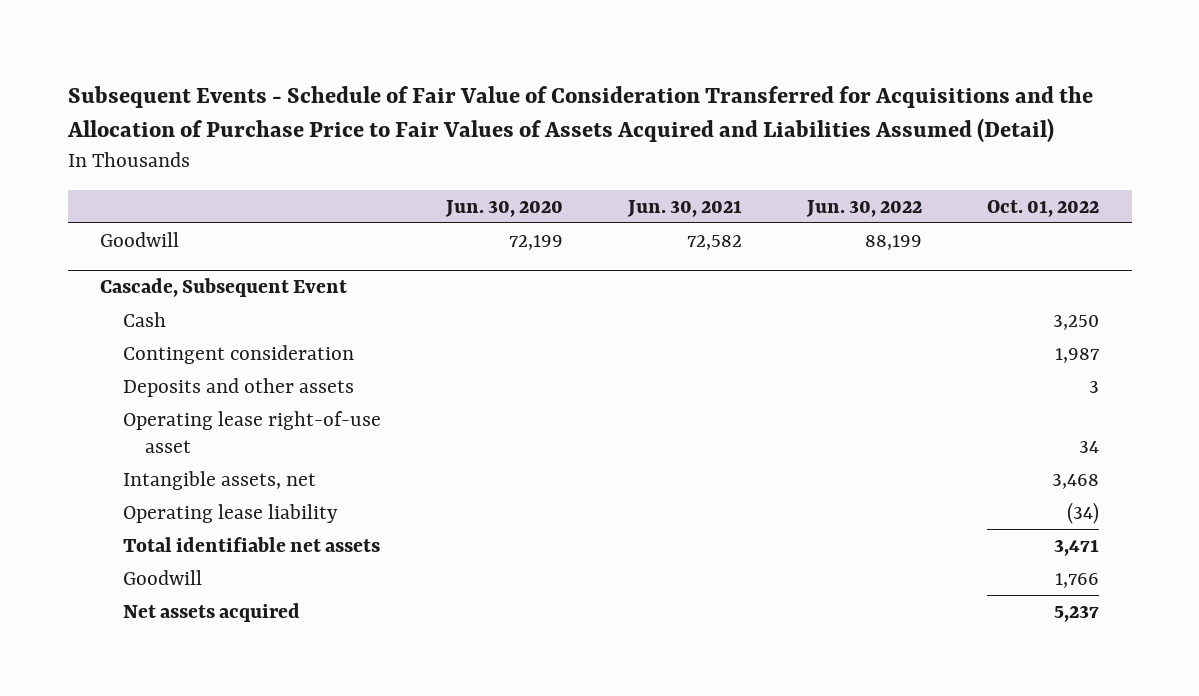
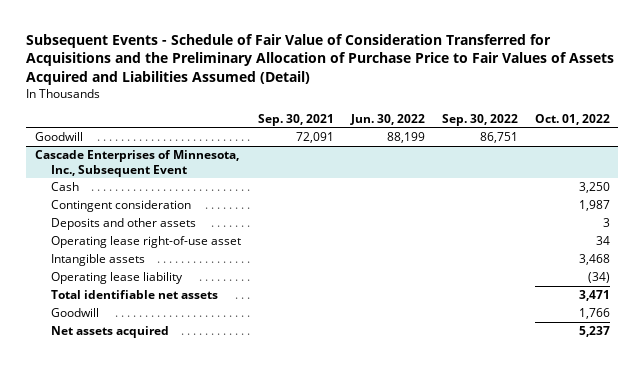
- Subsequent Events - Schedule of Fair Value of Consideration Transferred for Acquisitions and the Allocation of Purchase Price to Fair Values of Assets Acquired and Liabilities Assumed (Detail)
+ Subsequent Events - Schedule of Fair Value of Consideration Transferred for Acquisitions and the Preliminary Allocation of Purchase Price to Fair Values of Assets Acquired and Liabilities Assumed (Detail)
- | Jun. 30, 2020 | Jun. 30, 2021 | Jun. 30, 2022 | Oct. 01, 2022
+ | Sep. 30, 2021 | Jun. 30, 2022 | Sep. 30, 2022 | Oct. 01, 2022
- Cascade, Subsequent Event
+ Cascade Enterprises of Minnesota, Inc., Subsequent Event
- Intangible assets, net | | | | 3,468
+ Intangible assets | | | | 3,468

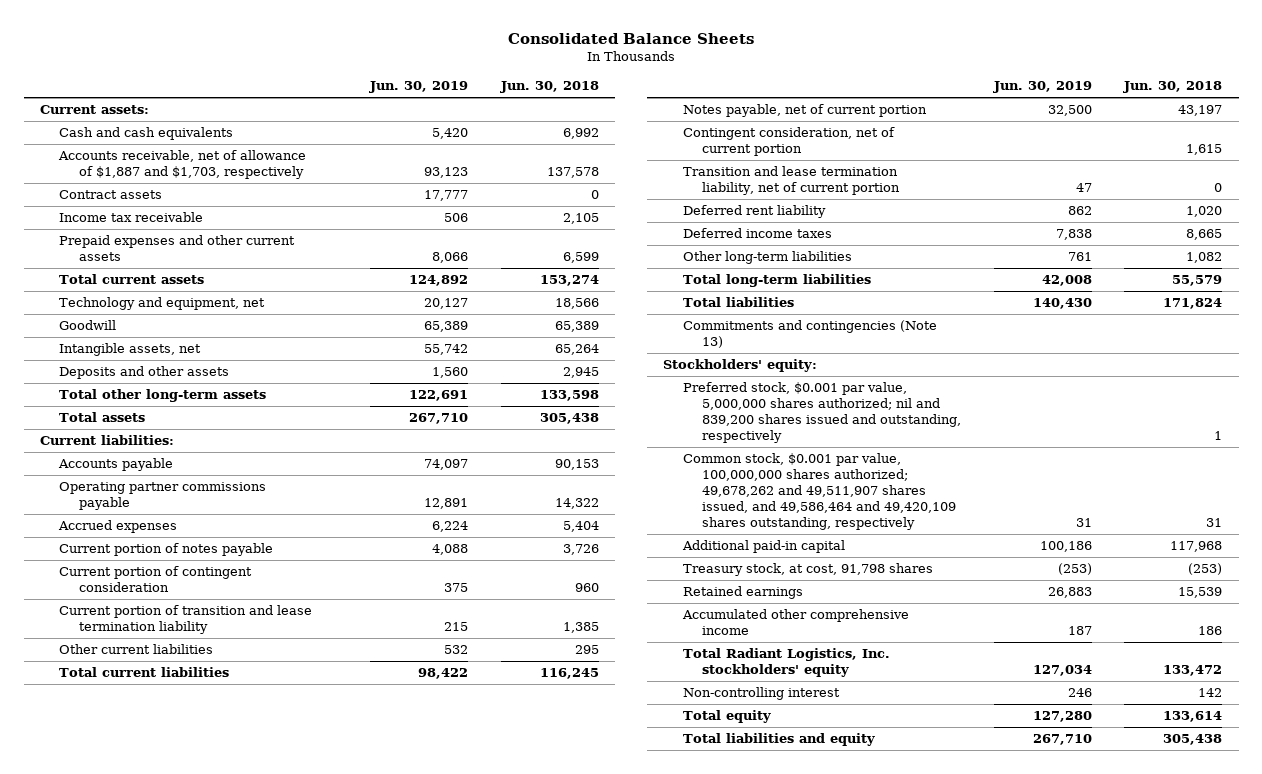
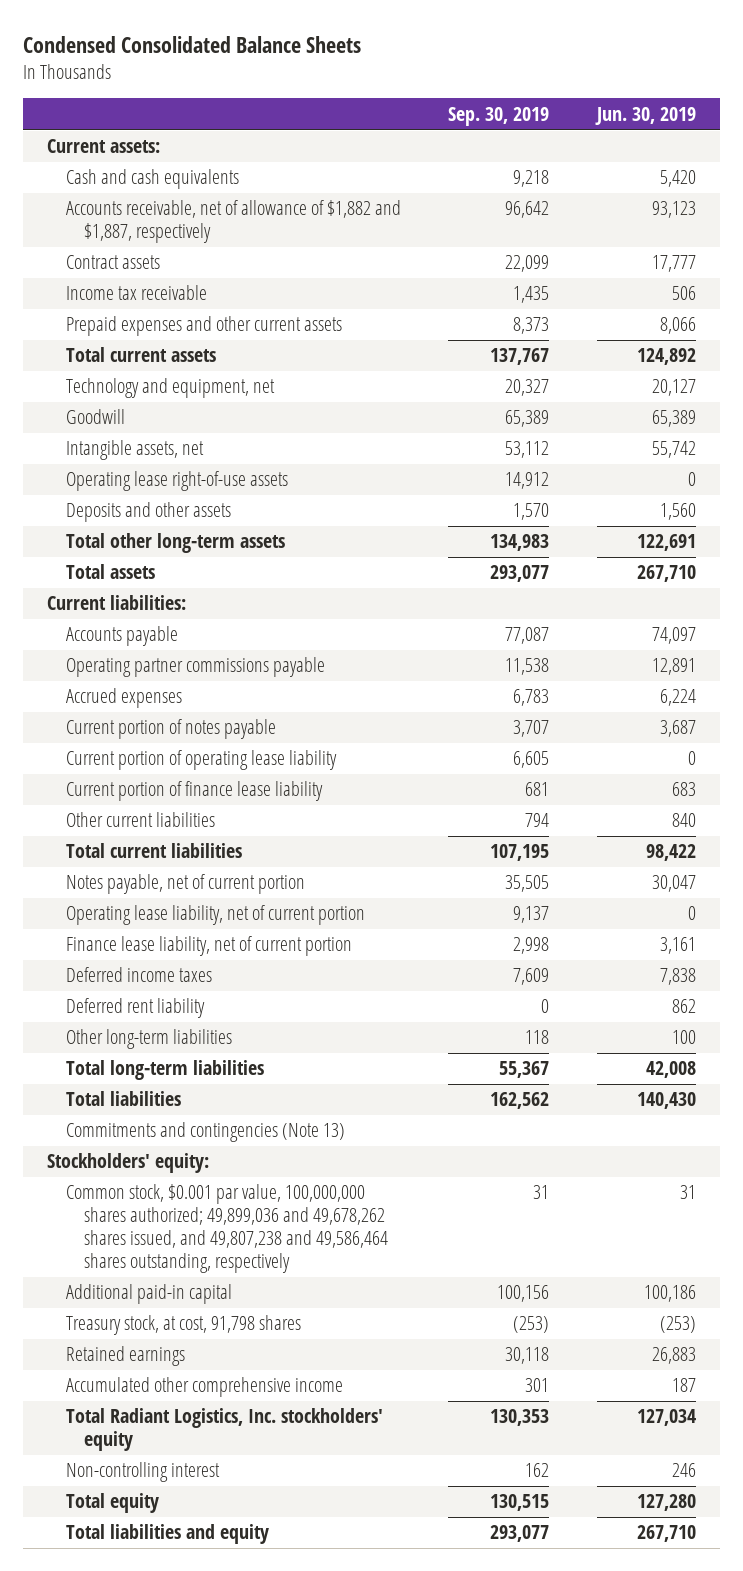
- Consolidated Balance Sheets
+ Condensed Consolidated Balance Sheets
- | Jun. 30, 2019 | Jun. 30, 2018
+ | Sep. 30, 2019 | Jun. 30, 2019
- Accounts receivable, net of allowance of $1,887 and $1,703, respectively | 93,123 | 137,578
+ Accounts receivable, net of allowance of $1,882 and $1,887, respectively | 96,642 | 93,123
+ Operating lease right-of-use assets | 14,912 | 0
- Current portion of notes payable | 4,088 | 3,726
- Current portion of contingent consideration | 375 | 960
- Current portion of transition and lease termination liability | 215 | 1,385
- Other current liabilities | 532 | 295
+ Current portion of notes payable | 3,707 | 3,687
+ Current portion of operating lease liability | 6,605 | 0
+ Current portion of finance lease liability | 681 | 683
+ Other current liabilities | 794 | 840
- Notes payable, net of current portion | 32,500 | 43,197
- Contingent consideration, net of current portion | | 1,615
- Transition and lease termination liability, net of current portion | 47 | 0
+ Notes payable, net of current portion | 35,505 | 30,047
+ Operating lease liability, net of current portion | 9,137 | 0
+ Finance lease liability, net of current portion | 2,998 | 3,161
- Other long-term liabilities | 761 | 1,082
moved down: Deferred rent liability | 0 | 862
+ Other long-term liabilities | 118 | 100
- Preferred stock, $0.001 par value, 5,000,000 shares authorized; nil and 839,200 shares issued and outstanding, respectively | | 1
- Common stock, $0.001 par value, 100,000,000 shares authorized; 49,678,262 and 49,511,907 shares issued, and 49,586,464 and 49,420,109 shares outstanding, respectively | 31 | 31
+ Common stock, $0.001 par value, 100,000,000 shares authorized; 49,899,036 and 49,678,262 shares issued, and 49,807,238 and 49,586,464 shares outstanding, respectively | 31 | 31

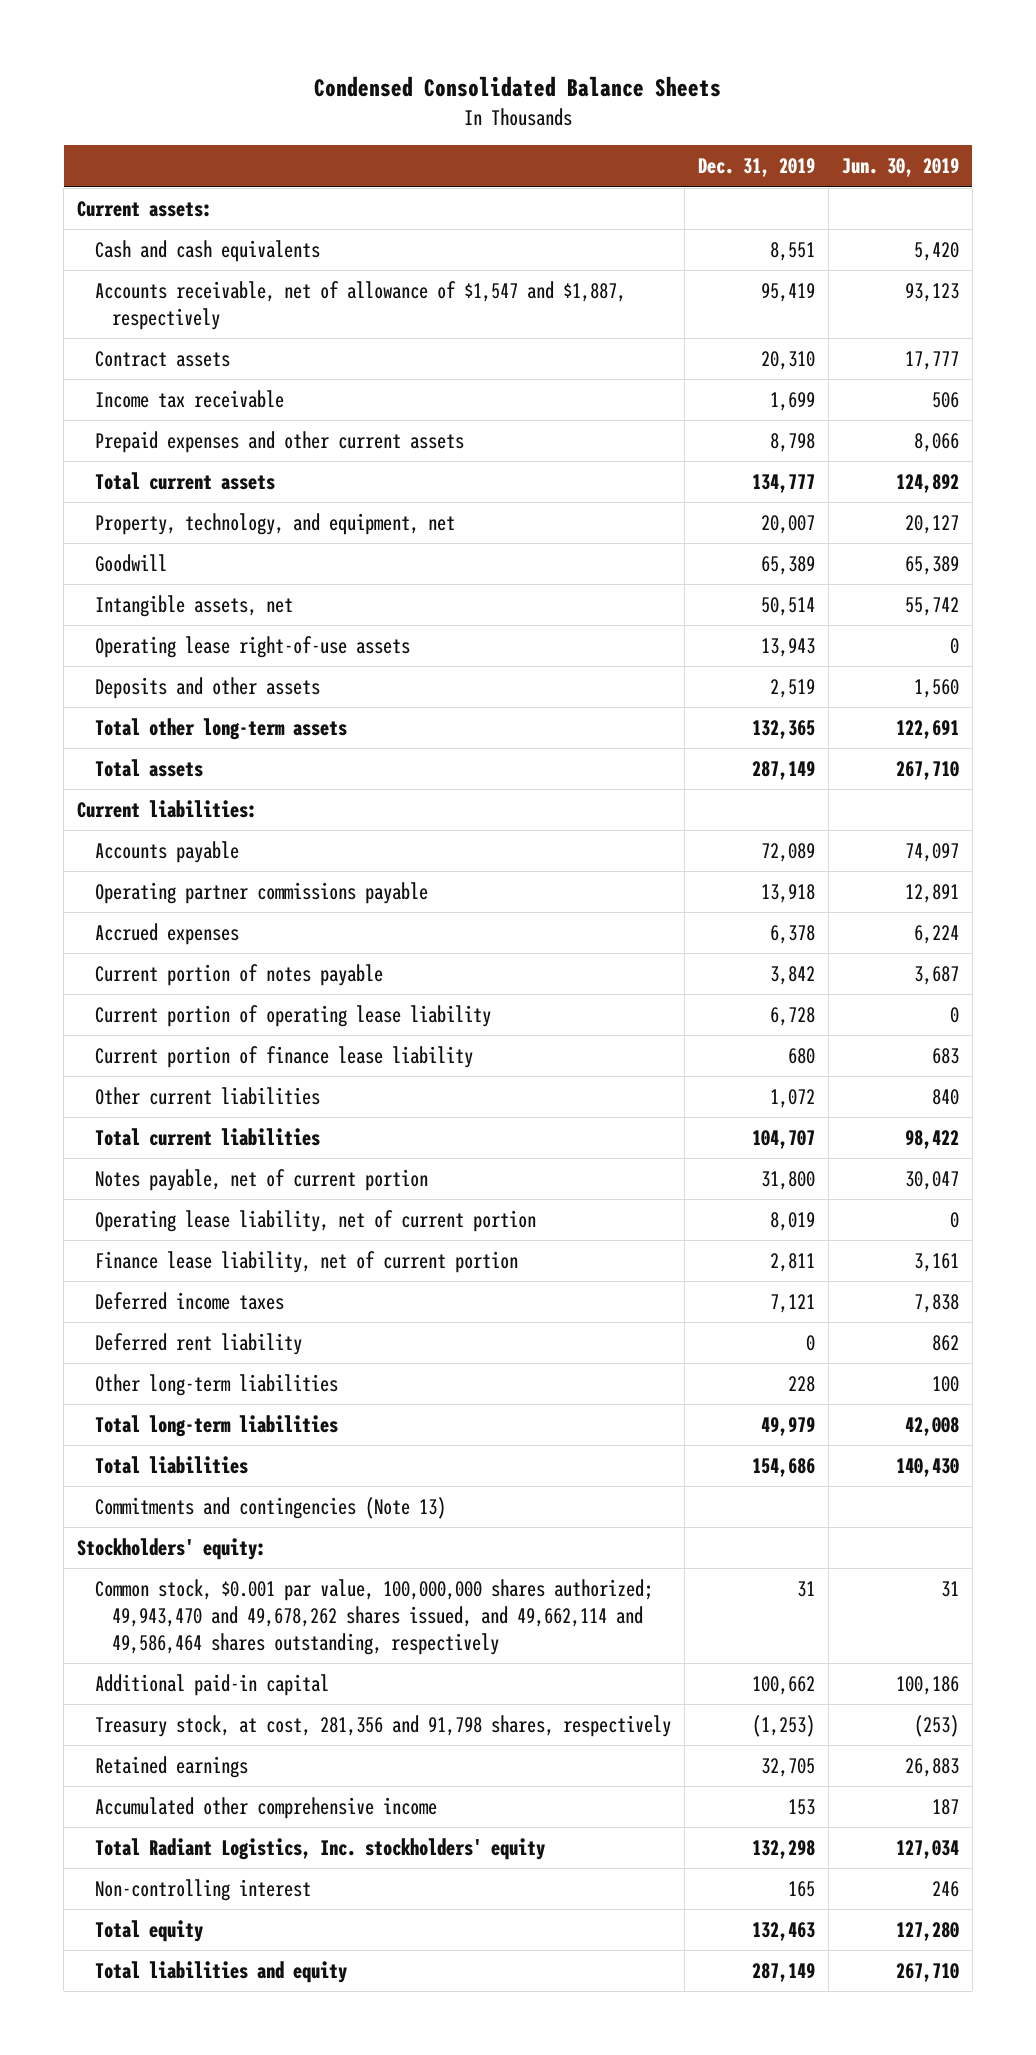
- | Sep. 30, 2019 | Jun. 30, 2019
+ | Dec. 31, 2019 | Jun. 30, 2019
- Accounts receivable, net of allowance of $1,882 and $1,887, respectively | 96,642 | 93,123
+ Accounts receivable, net of allowance of $1,547 and $1,887, respectively | 95,419 | 93,123
- Technology and equipment, net | 20,327 | 20,127
+ Property, technology, and equipment, net | 20,007 | 20,127
- Common stock, $0.001 par value, 100,000,000 shares authorized; 49,899,036 and 49,678,262 shares issued, and 49,807,238 and 49,586,464 shares outstanding, respectively | 31 | 31
+ Common stock, $0.001 par value, 100,000,000 shares authorized; 49,943,470 and 49,678,262 shares issued, and 49,662,114 and 49,586,464 shares outstanding, respectively | 31 | 31
- Treasury stock, at cost, 91,798 shares | (253) | (253)
+ Treasury stock, at cost, 281,356 and 91,798 shares, respectively | (1,253) | (253)

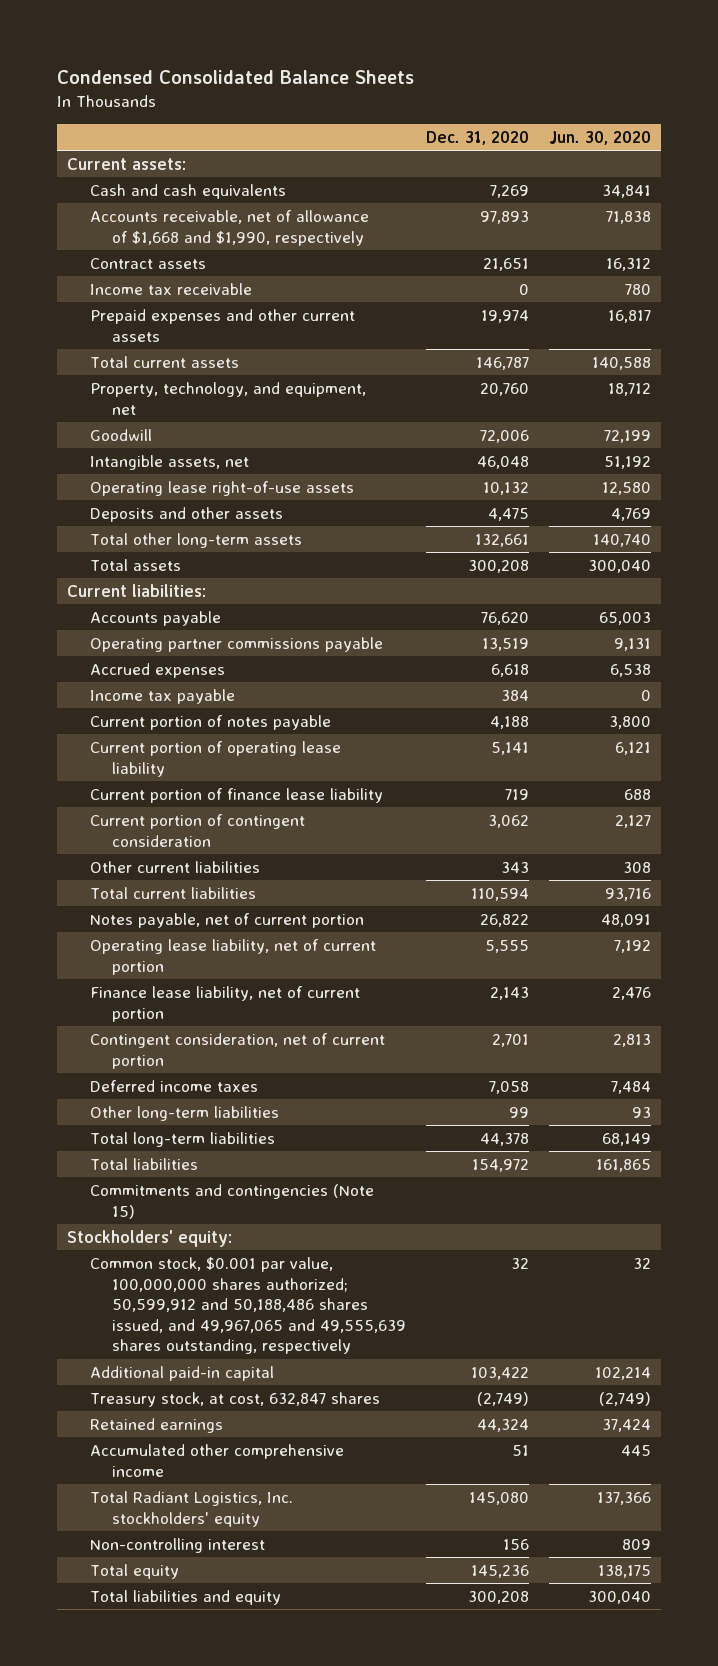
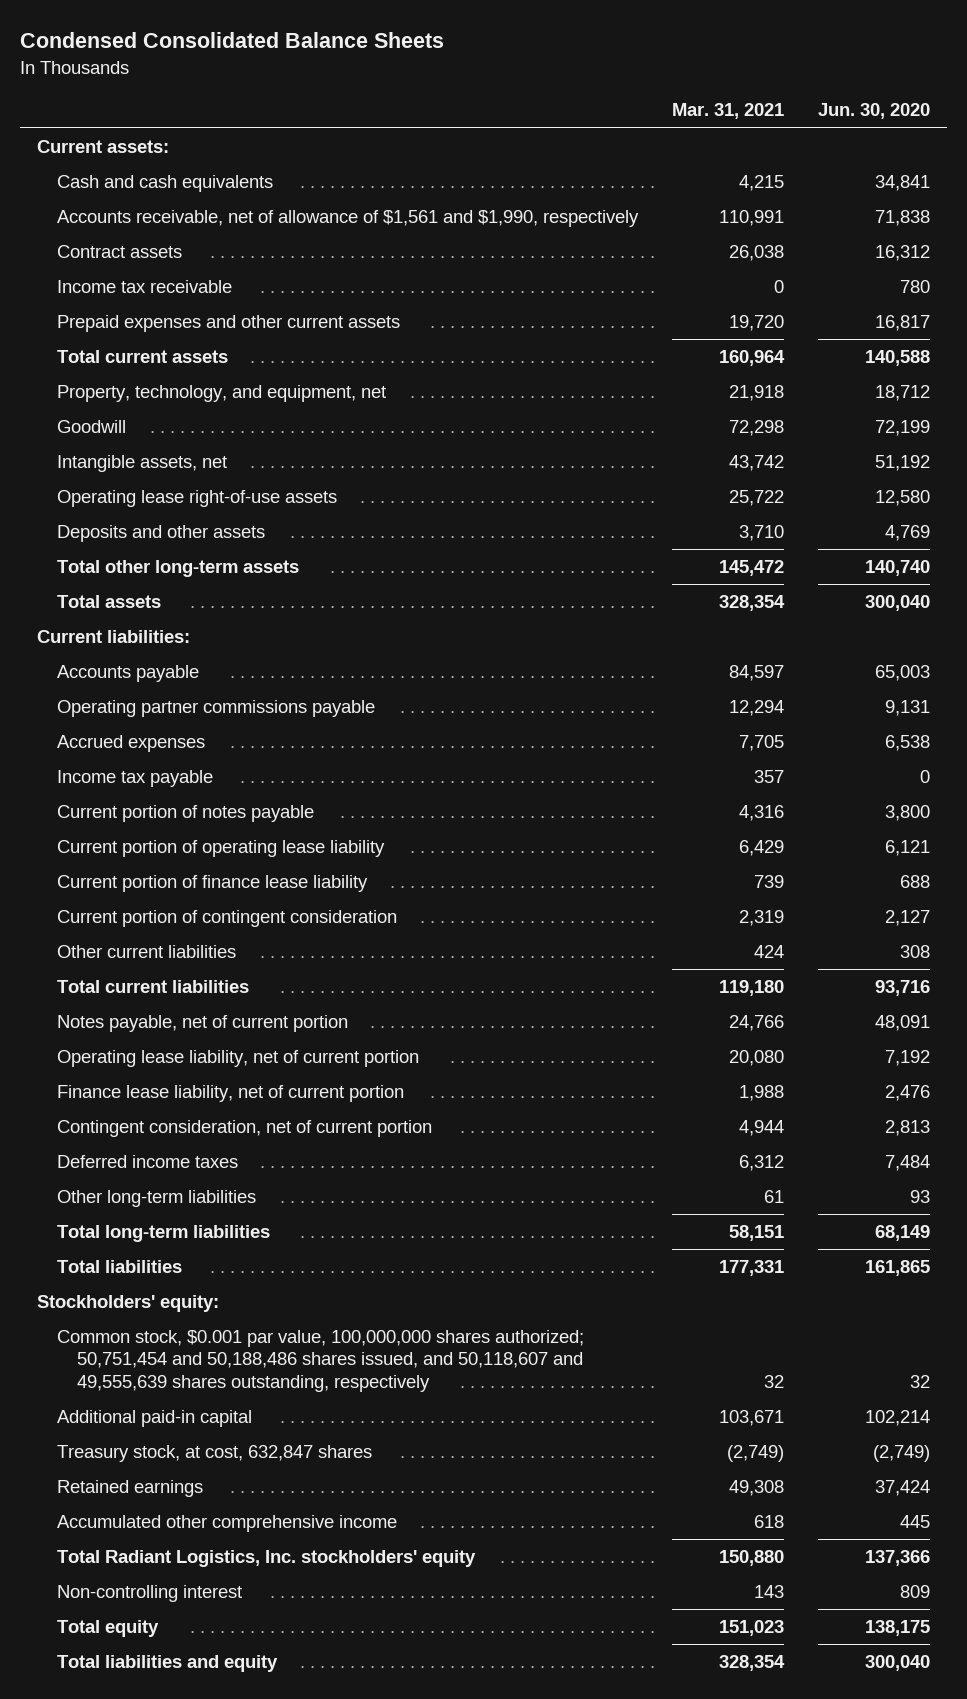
- | Dec. 31, 2020 | Jun. 30, 2020
+ | Mar. 31, 2021 | Jun. 30, 2020
- Accounts receivable, net of allowance of $1,668 and $1,990, respectively | 97,893 | 71,838
+ Accounts receivable, net of allowance of $1,561 and $1,990, respectively | 110,991 | 71,838
- Commitments and contingencies (Note 15)
- Common stock, $0.001 par value, 100,000,000 shares authorized; 50,599,912 and 50,188,486 shares issued, and 49,967,065 and 49,555,639 shares outstanding, respectively | 32 | 32
+ Common stock, $0.001 par value, 100,000,000 shares authorized; 50,751,454 and 50,188,486 shares issued, and 50,118,607 and 49,555,639 shares outstanding, respectively | 32 | 32

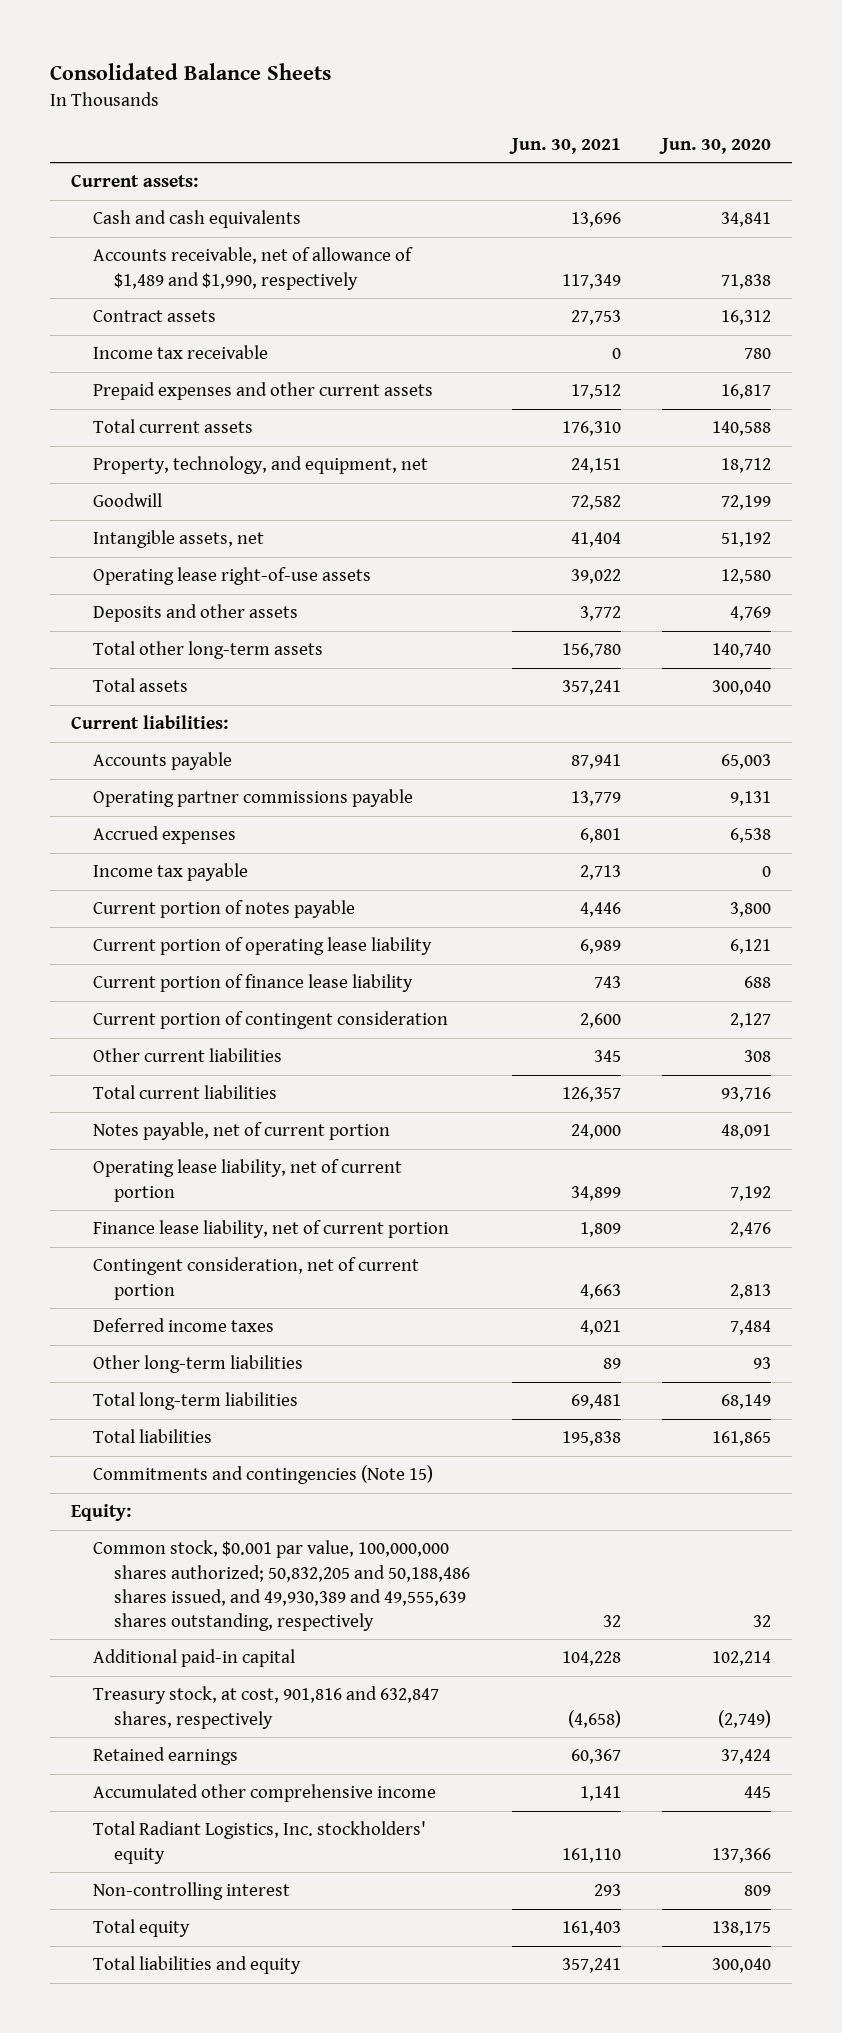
- Condensed Consolidated Balance Sheets
+ Consolidated Balance Sheets
- | Mar. 31, 2021 | Jun. 30, 2020
+ | Jun. 30, 2021 | Jun. 30, 2020
- Accounts receivable, net of allowance of $1,561 and $1,990, respectively | 110,991 | 71,838
+ Accounts receivable, net of allowance of $1,489 and $1,990, respectively | 117,349 | 71,838
- Stockholders' equity:
- Common stock, $0.001 par value, 100,000,000 shares authorized; 50,751,454 and 50,188,486 shares issued, and 50,118,607 and 49,555,639 shares outstanding, respectively | 32 | 32
+ Commitments and contingencies (Note 15)
+ Equity:
+ Common stock, $0.001 par value, 100,000,000 shares authorized; 50,832,205 and 50,188,486 shares issued, and 49,930,389 and 49,555,639 shares outstanding, respectively | 32 | 32
- Treasury stock, at cost, 632,847 shares | (2,749) | (2,749)
+ Treasury stock, at cost, 901,816 and 632,847 shares, respectively | (4,658) | (2,749)

